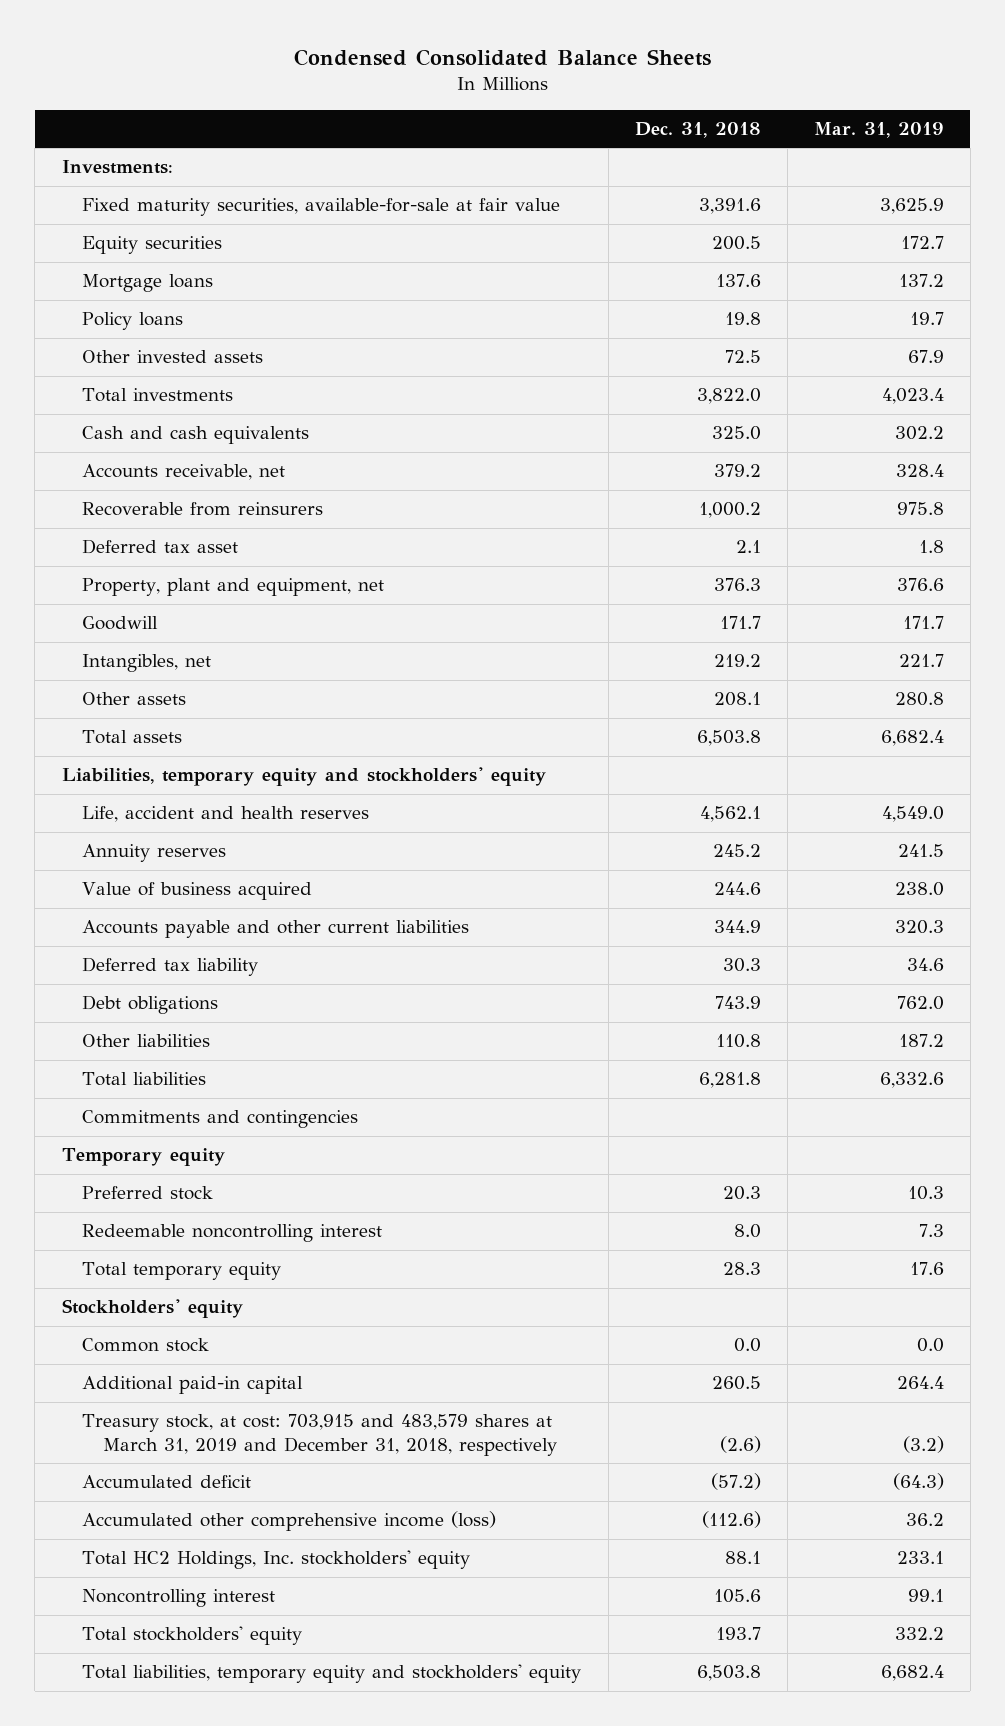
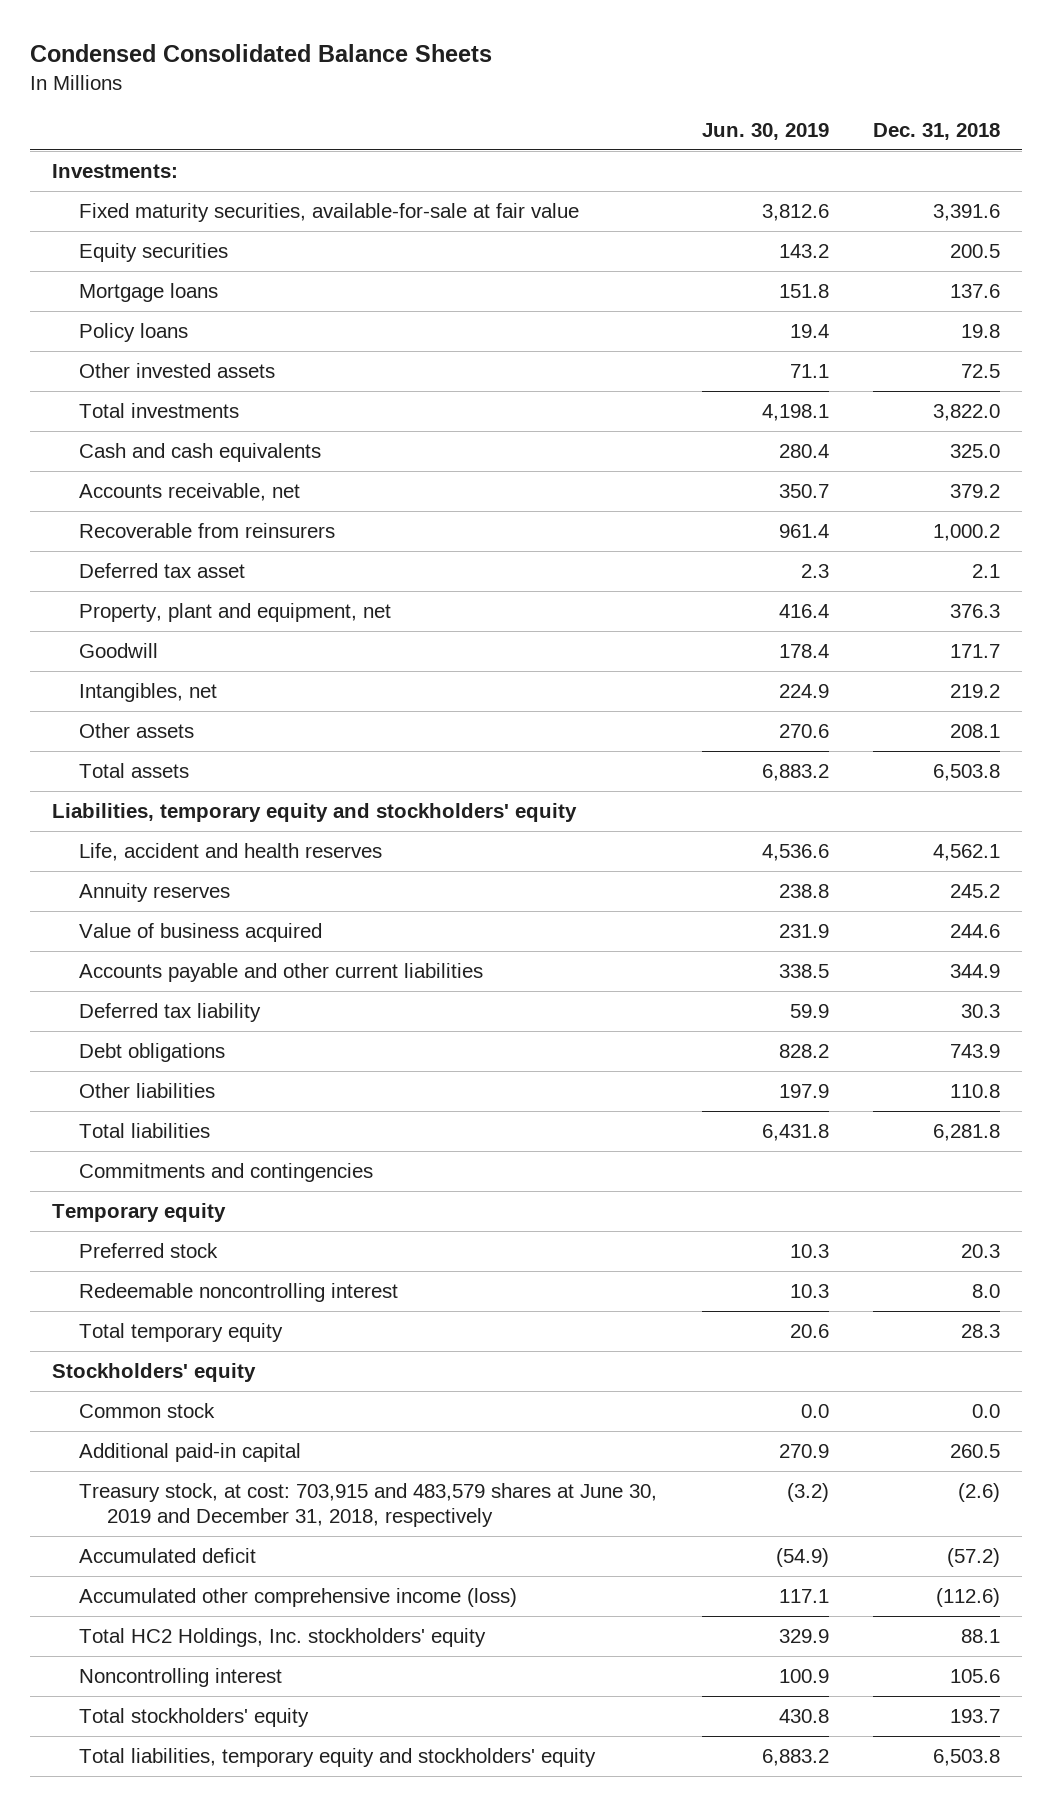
- | Dec. 31, 2018 | Mar. 31, 2019
+ | Jun. 30, 2019 | Dec. 31, 2018
- Treasury stock, at cost: 703,915 and 483,579 shares at March 31, 2019 and December 31, 2018, respectively | (2.6) | (3.2)
+ Treasury stock, at cost: 703,915 and 483,579 shares at June 30, 2019 and December 31, 2018, respectively | (3.2) | (2.6)

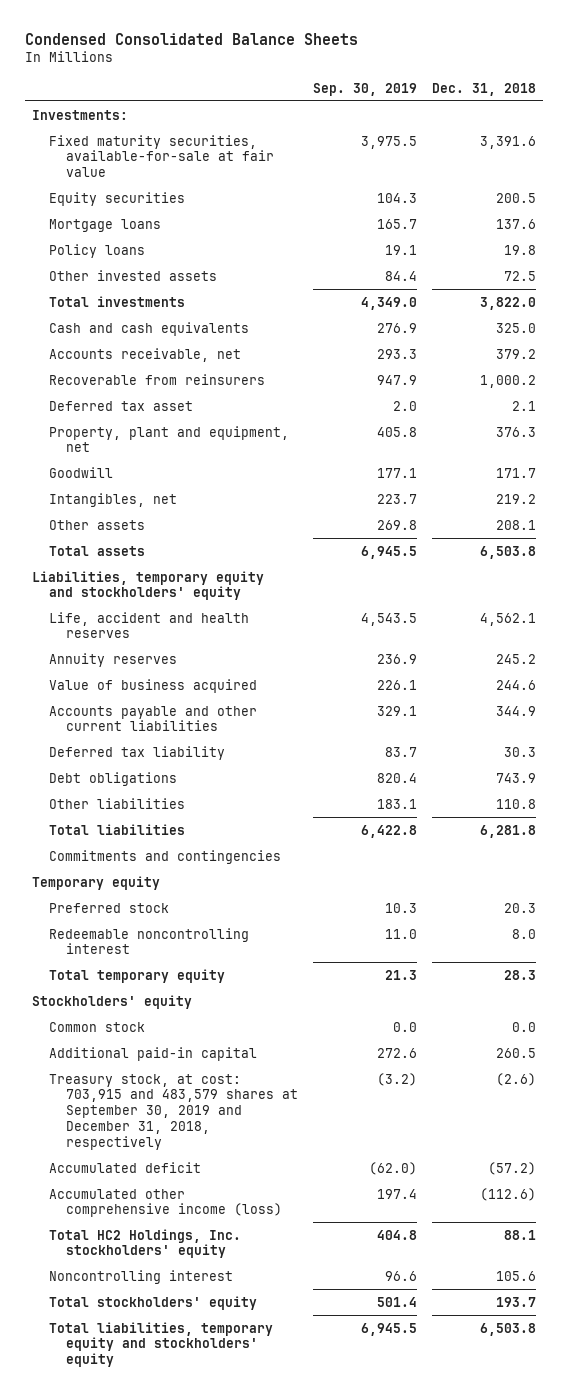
- | Jun. 30, 2019 | Dec. 31, 2018
+ | Sep. 30, 2019 | Dec. 31, 2018
- Treasury stock, at cost: 703,915 and 483,579 shares at June 30, 2019 and December 31, 2018, respectively | (3.2) | (2.6)
+ Treasury stock, at cost: 703,915 and 483,579 shares at September 30, 2019 and December 31, 2018, respectively | (3.2) | (2.6)

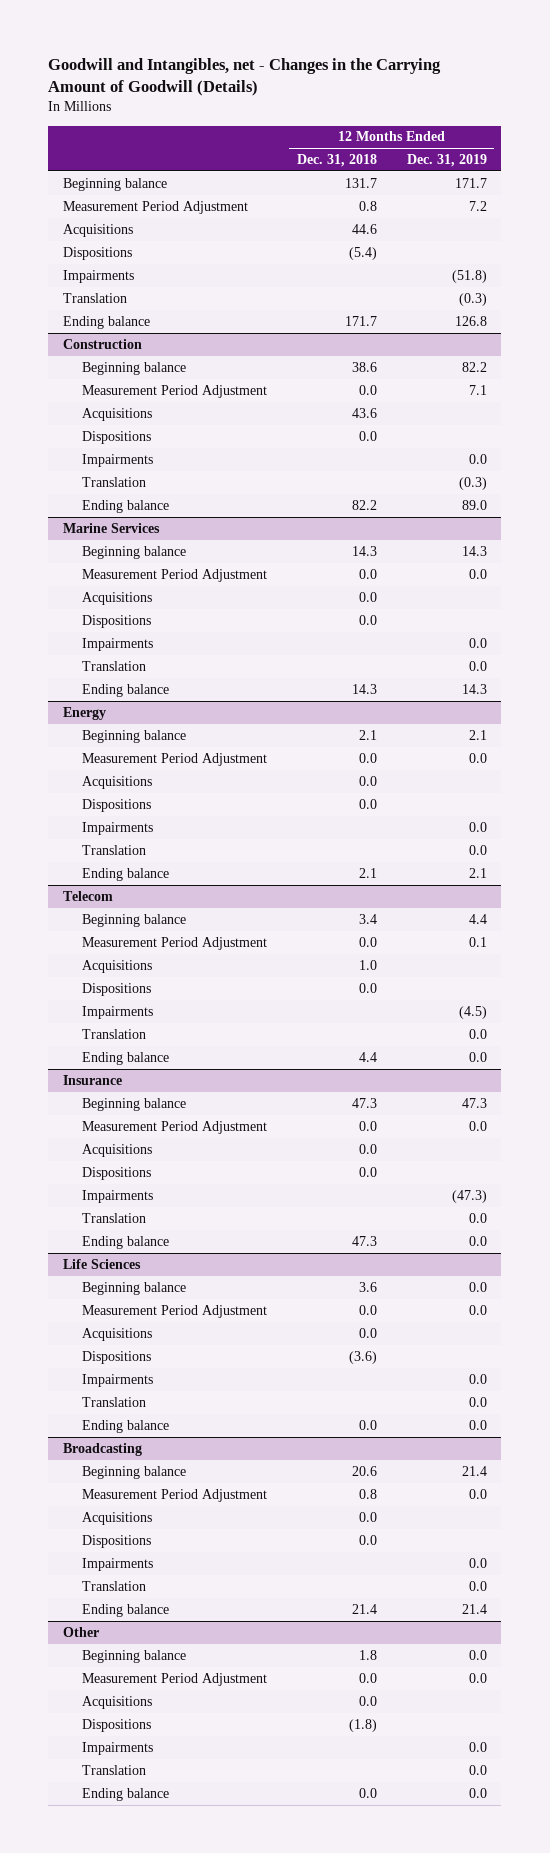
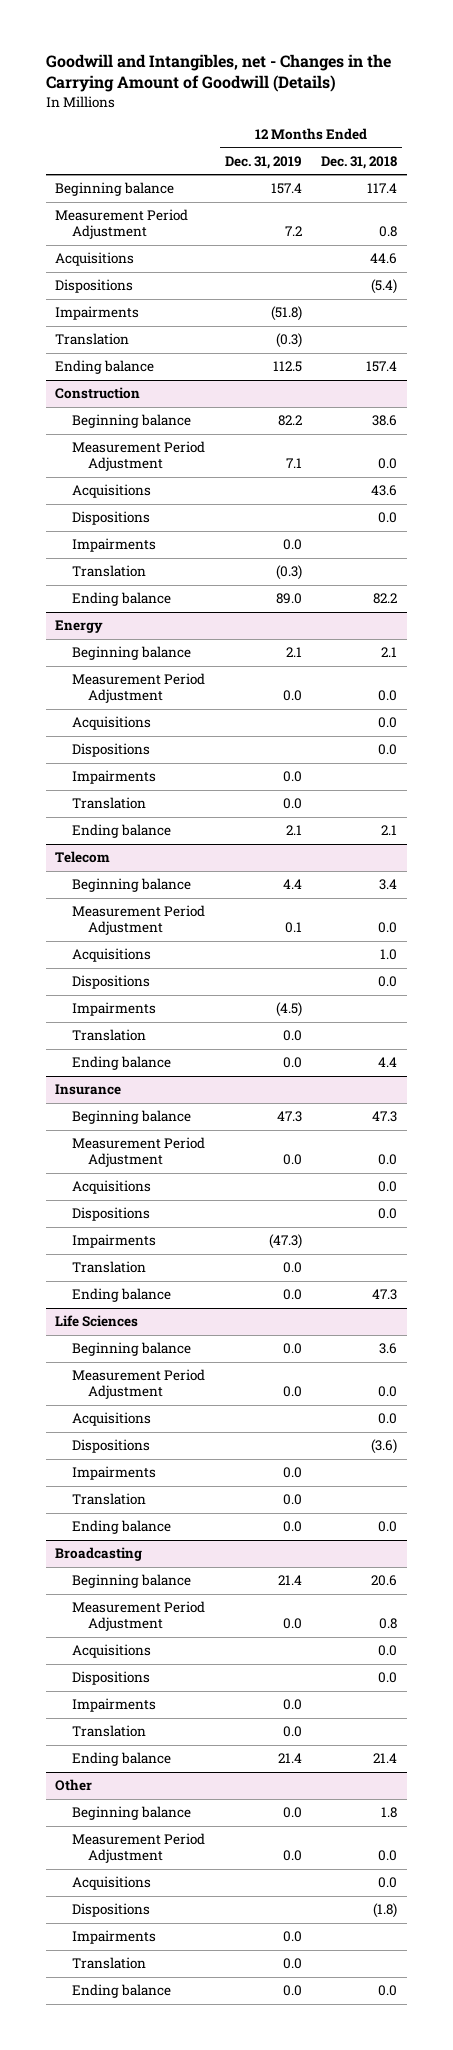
- | 12 Months Ended Dec. 31, 2018 | 12 Months Ended Dec. 31, 2019
+ | 12 Months Ended Dec. 31, 2019 | 12 Months Ended Dec. 31, 2018
- Beginning balance | 131.7 | 171.7
+ Beginning balance | 157.4 | 117.4
- Ending balance | 171.7 | 126.8
+ Ending balance | 112.5 | 157.4
- Marine Services
- Beginning balance | 14.3 | 14.3
- Measurement Period Adjustment | 0.0 | 0.0
- Acquisitions | 0.0 |
- Dispositions | 0.0 |
- Impairments | | 0.0
- Translation | | 0.0
- Ending balance | 14.3 | 14.3

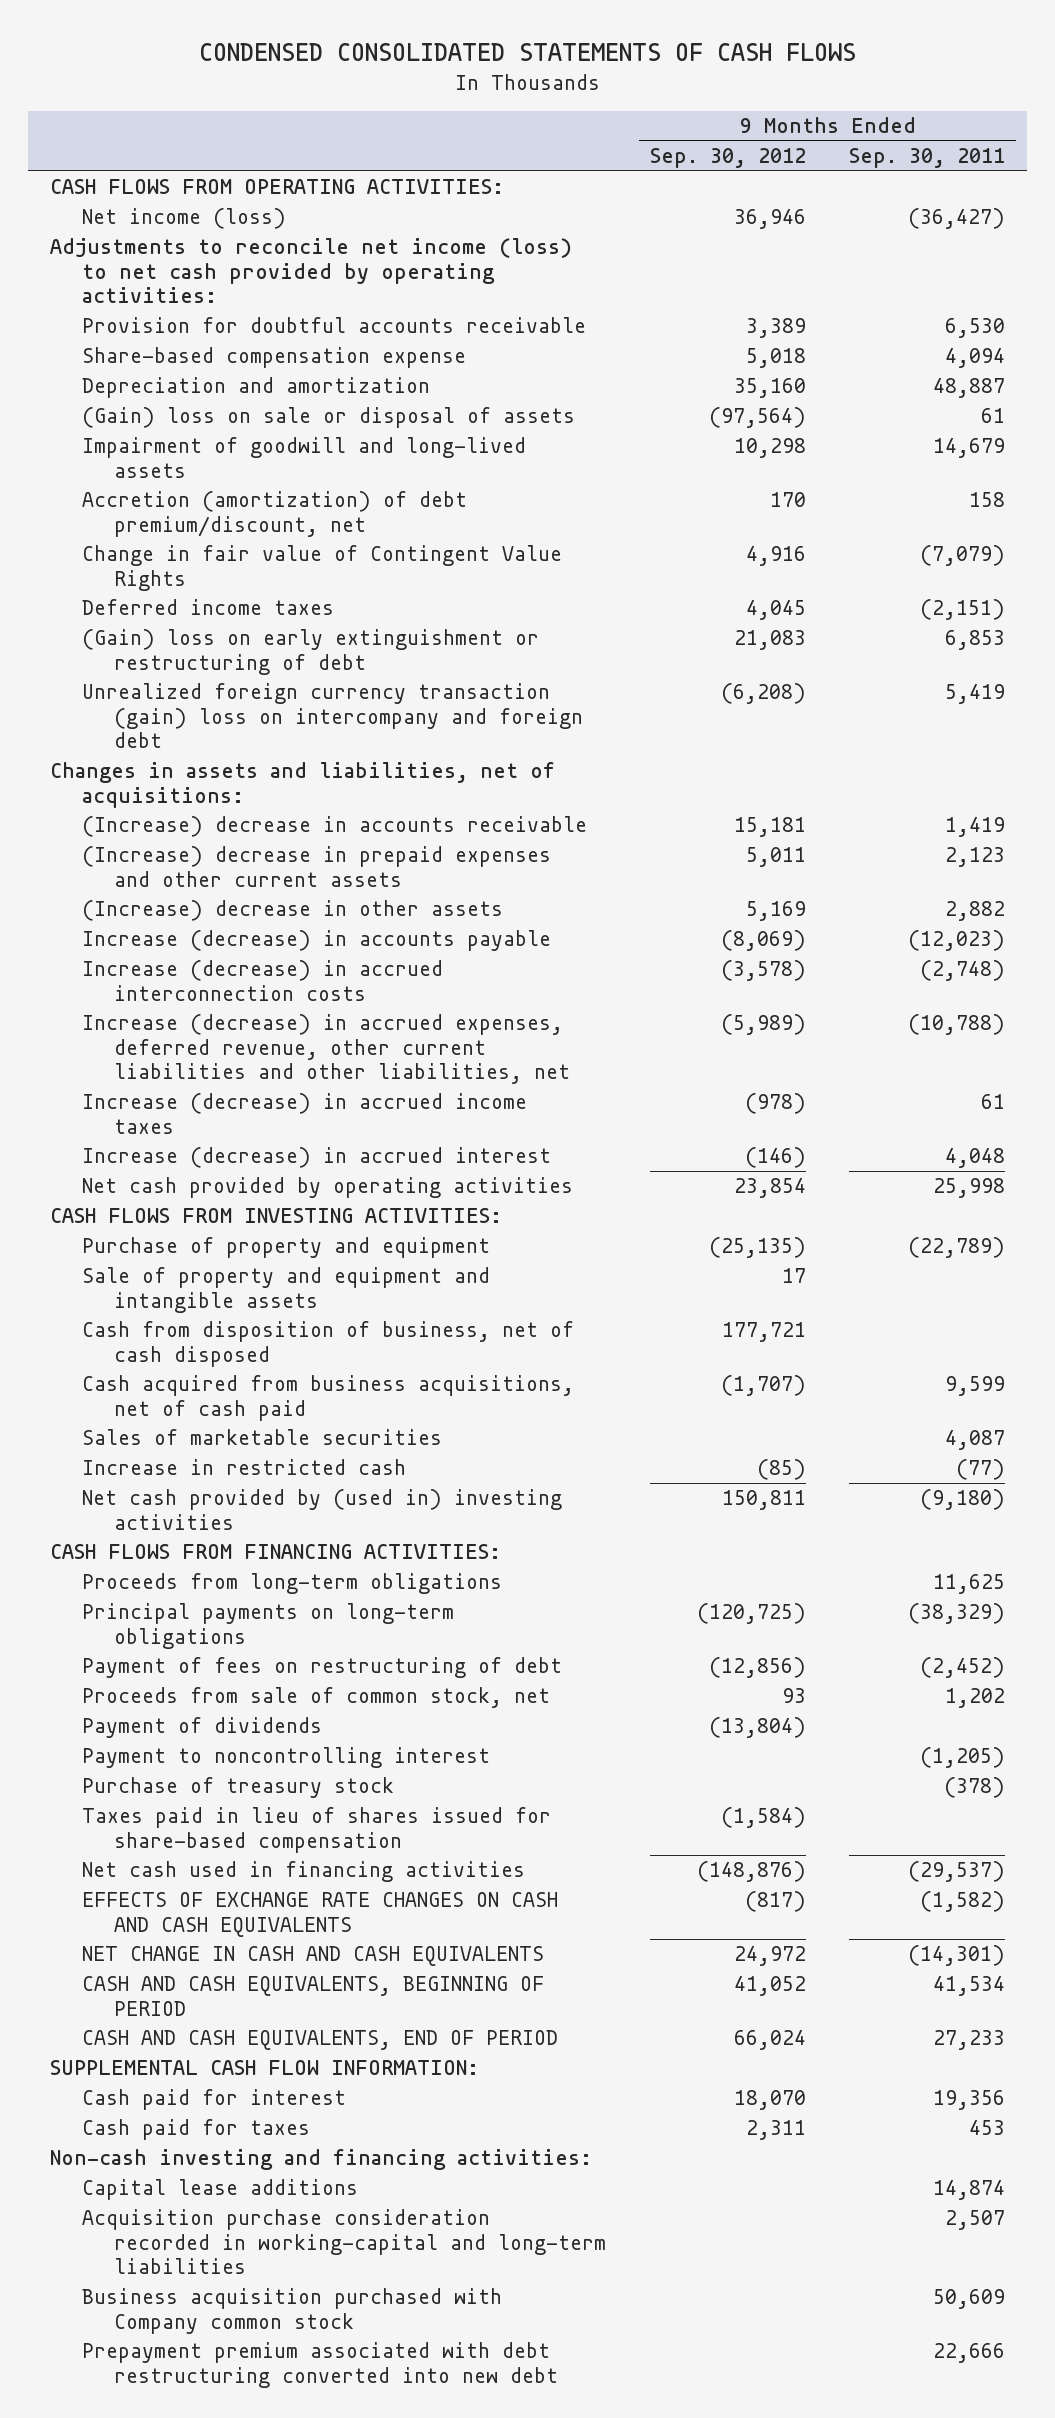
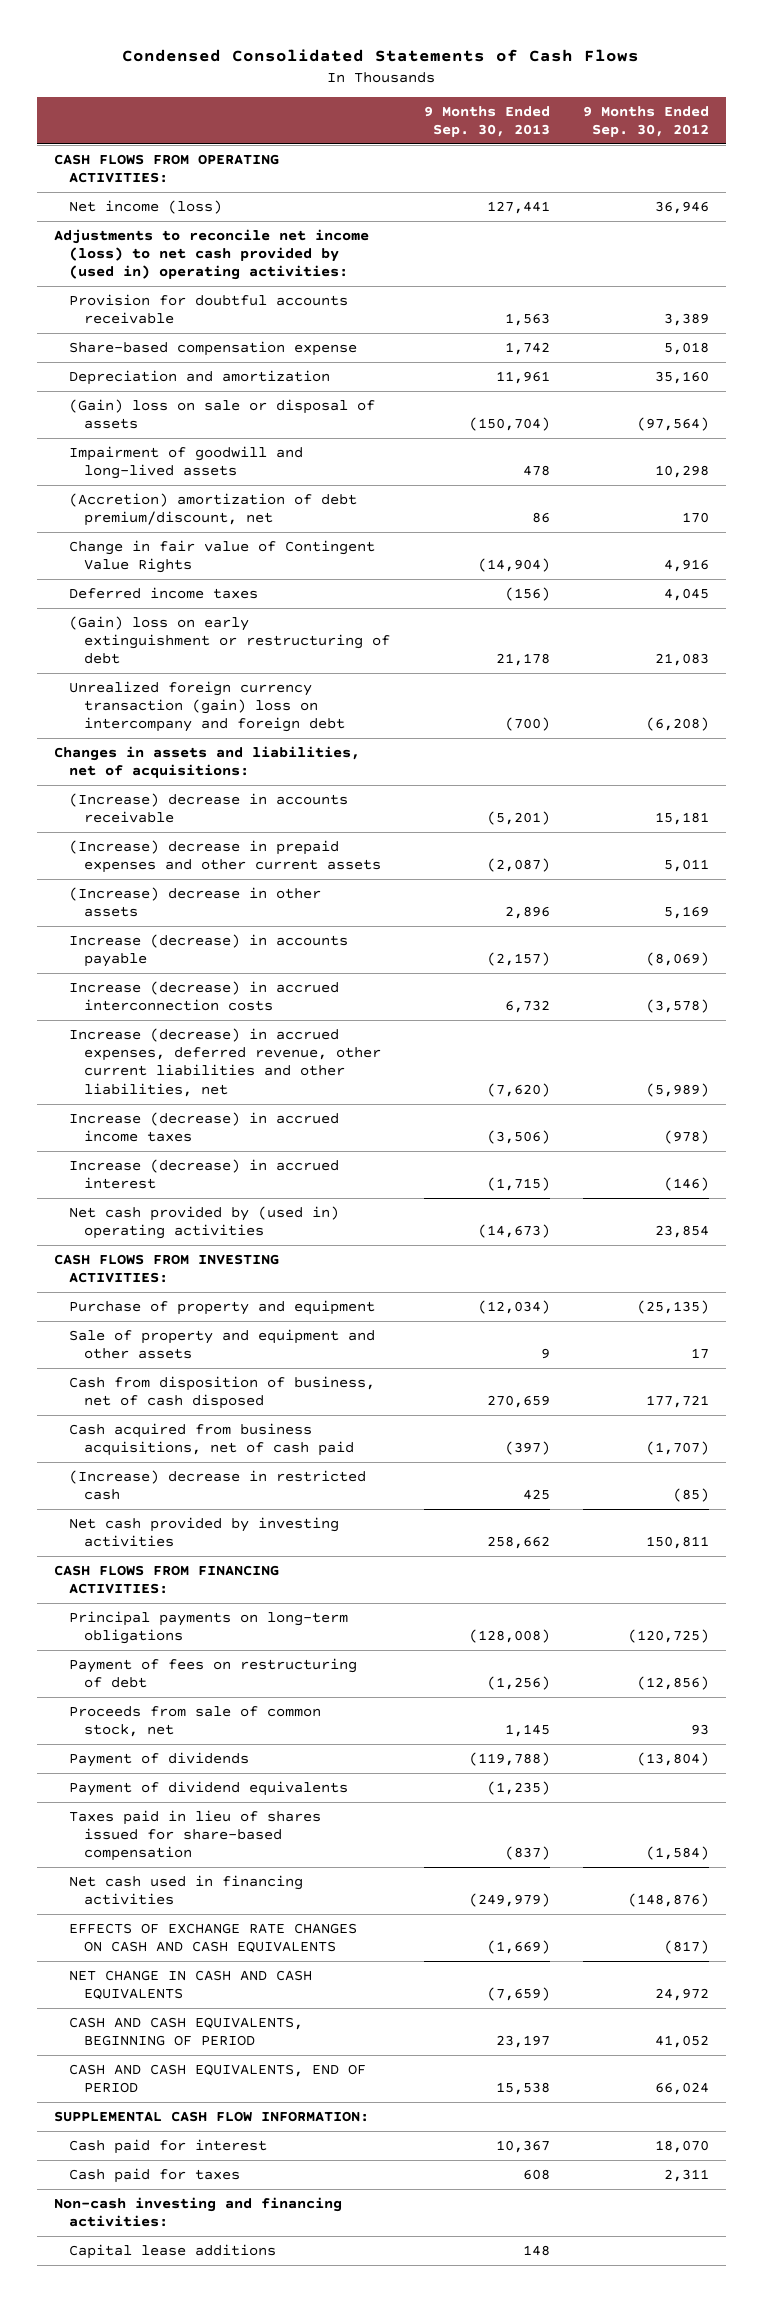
- CONDENSED CONSOLIDATED STATEMENTS OF CASH FLOWS
+ Condensed Consolidated Statements of Cash Flows
- | 9 Months Ended Sep. 30, 2012 | 9 Months Ended Sep. 30, 2011
+ | 9 Months Ended Sep. 30, 2013 | 9 Months Ended Sep. 30, 2012
- Adjustments to reconcile net income (loss) to net cash provided by operating activities:
+ Adjustments to reconcile net income (loss) to net cash provided by (used in) operating activities:
- Accretion (amortization) of debt premium/discount, net | 170 | 158
+ (Accretion) amortization of debt premium/discount, net | 86 | 170
- Net cash provided by operating activities | 23,854 | 25,998
+ Net cash provided by (used in) operating activities | (14,673) | 23,854
- Sale of property and equipment and intangible assets | 17 |
+ Sale of property and equipment and other assets | 9 | 17
- Sales of marketable securities | | 4,087
- Increase in restricted cash | (85) | (77)
- Net cash provided by (used in) investing activities | 150,811 | (9,180)
+ (Increase) decrease in restricted cash | 425 | (85)
+ Net cash provided by investing activities | 258,662 | 150,811
- Proceeds from long-term obligations | | 11,625
- Payment to noncontrolling interest | | (1,205)
- Purchase of treasury stock | | (378)
+ Payment of dividend equivalents | (1,235) |
- Acquisition purchase consideration recorded in working-capital and long-term liabilities | | 2,507
- Business acquisition purchased with Company common stock | | 50,609
- Prepayment premium associated with debt restructuring converted into new debt | | 22,666

